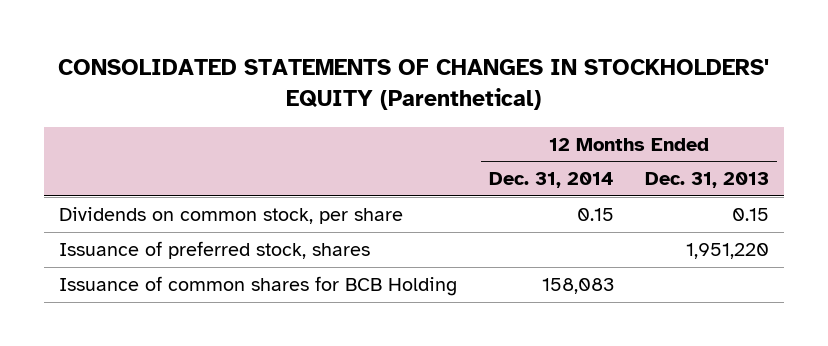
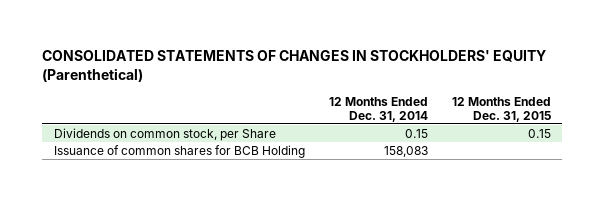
- | 12 Months Ended Dec. 31, 2014 | 12 Months Ended Dec. 31, 2013
+ | 12 Months Ended Dec. 31, 2014 | 12 Months Ended Dec. 31, 2015
- Dividends on common stock, per share | 0.15 | 0.15
- Issuance of preferred stock, shares | | 1,951,220
+ Dividends on common stock, per Share | 0.15 | 0.15

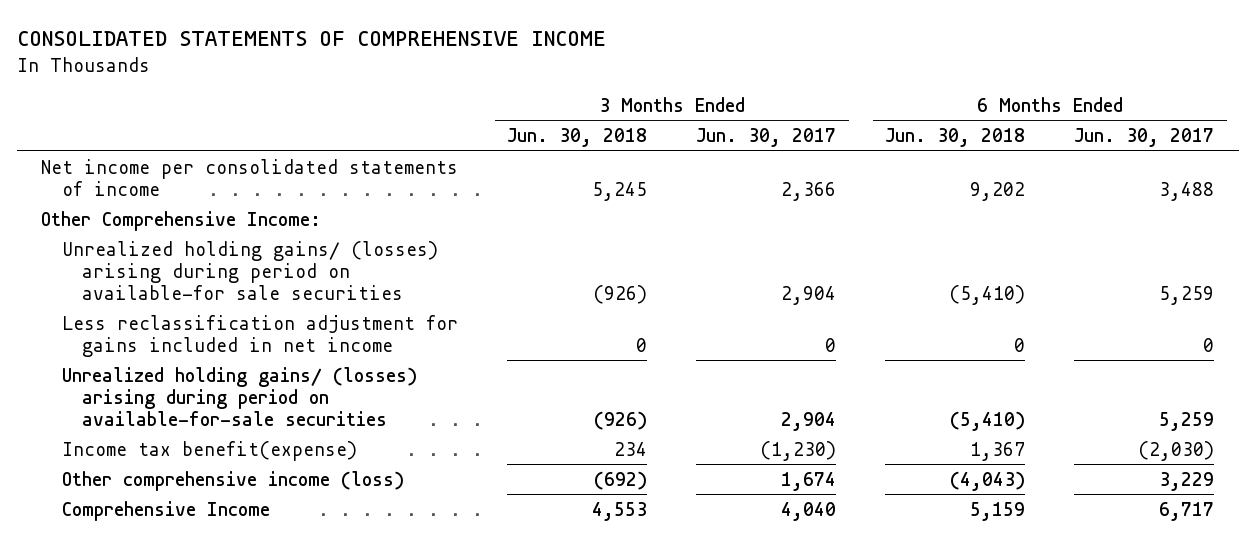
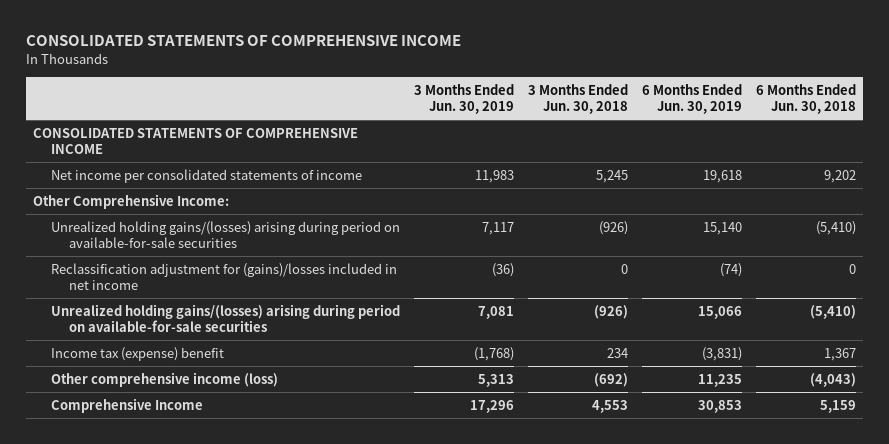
- | 3 Months Ended Jun. 30, 2018 | 3 Months Ended Jun. 30, 2017 | 6 Months Ended Jun. 30, 2018 | 6 Months Ended Jun. 30, 2017
+ | 3 Months Ended Jun. 30, 2019 | 3 Months Ended Jun. 30, 2018 | 6 Months Ended Jun. 30, 2019 | 6 Months Ended Jun. 30, 2018
+ CONSOLIDATED STATEMENTS OF COMPREHENSIVE INCOME
- Unrealized holding gains/ (losses) arising during period on available-for sale securities | (926) | 2,904 | (5,410) | 5,259
- Less reclassification adjustment for gains included in net income | 0 | 0 | 0 | 0
- Unrealized holding gains/ (losses) arising during period on available-for-sale securities | (926) | 2,904 | (5,410) | 5,259
- Income tax benefit(expense) | 234 | (1,230) | 1,367 | (2,030)
+ Unrealized holding gains/(losses) arising during period on available-for-sale securities | 7,117 | (926) | 15,140 | (5,410)
+ Reclassification adjustment for (gains)/losses included in net income | (36) | 0 | (74) | 0
+ Unrealized holding gains/(losses) arising during period on available-for-sale securities | 7,081 | (926) | 15,066 | (5,410)
+ Income tax (expense) benefit | (1,768) | 234 | (3,831) | 1,367

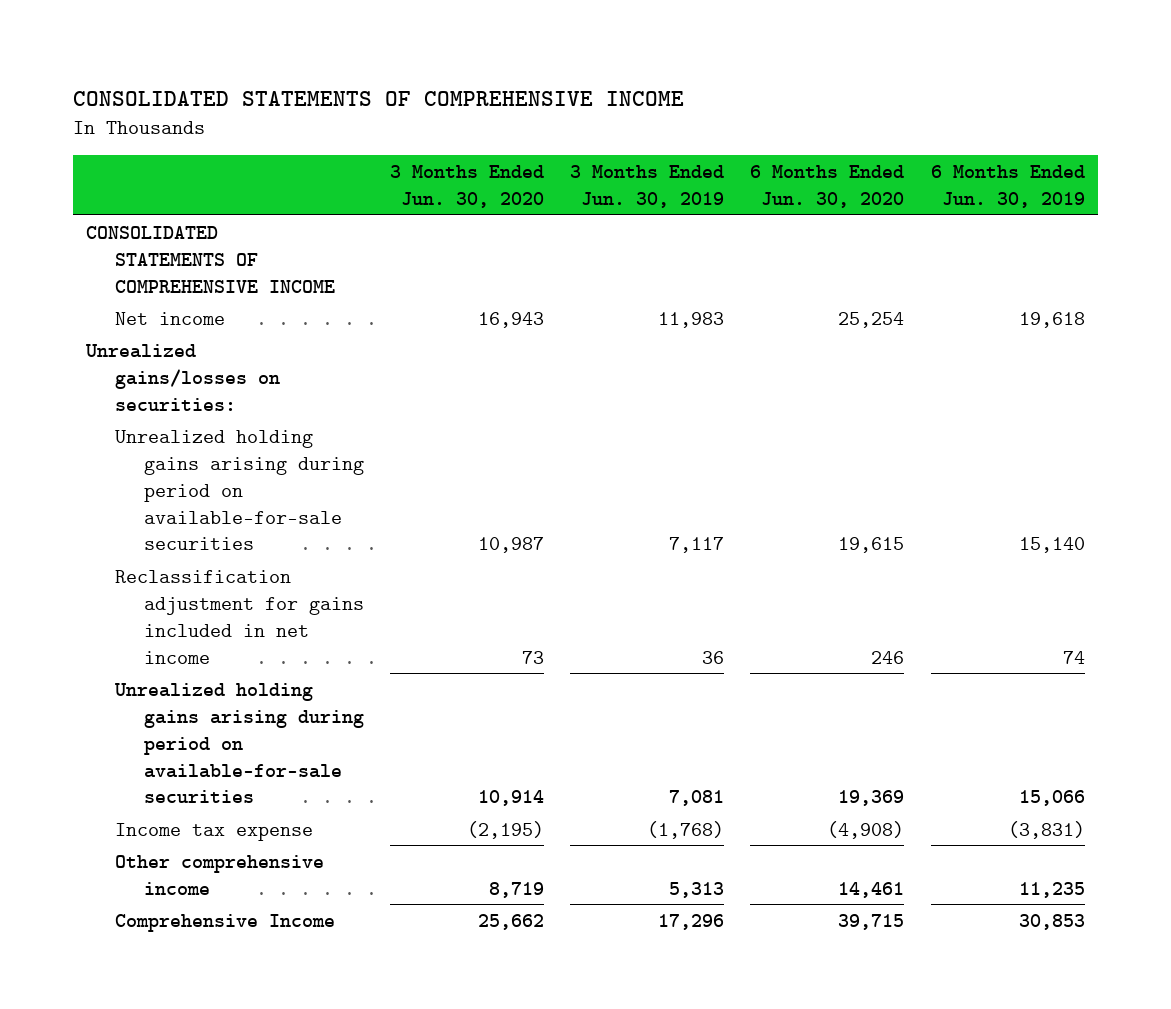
- | 3 Months Ended Jun. 30, 2019 | 3 Months Ended Jun. 30, 2018 | 6 Months Ended Jun. 30, 2019 | 6 Months Ended Jun. 30, 2018
+ | 3 Months Ended Jun. 30, 2020 | 3 Months Ended Jun. 30, 2019 | 6 Months Ended Jun. 30, 2020 | 6 Months Ended Jun. 30, 2019
- Net income per consolidated statements of income | 11,983 | 5,245 | 19,618 | 9,202
- Other Comprehensive Income:
- Unrealized holding gains/(losses) arising during period on available-for-sale securities | 7,117 | (926) | 15,140 | (5,410)
- Reclassification adjustment for (gains)/losses included in net income | (36) | 0 | (74) | 0
- Unrealized holding gains/(losses) arising during period on available-for-sale securities | 7,081 | (926) | 15,066 | (5,410)
- Income tax (expense) benefit | (1,768) | 234 | (3,831) | 1,367
- Other comprehensive income (loss) | 5,313 | (692) | 11,235 | (4,043)
+ Net income | 16,943 | 11,983 | 25,254 | 19,618
+ Unrealized gains/losses on securities:
+ Unrealized holding gains arising during period on available-for-sale securities | 10,987 | 7,117 | 19,615 | 15,140
+ Reclassification adjustment for gains included in net income | 73 | 36 | 246 | 74
+ Unrealized holding gains arising during period on available-for-sale securities | 10,914 | 7,081 | 19,369 | 15,066
+ Income tax expense | (2,195) | (1,768) | (4,908) | (3,831)
+ Other comprehensive income | 8,719 | 5,313 | 14,461 | 11,235

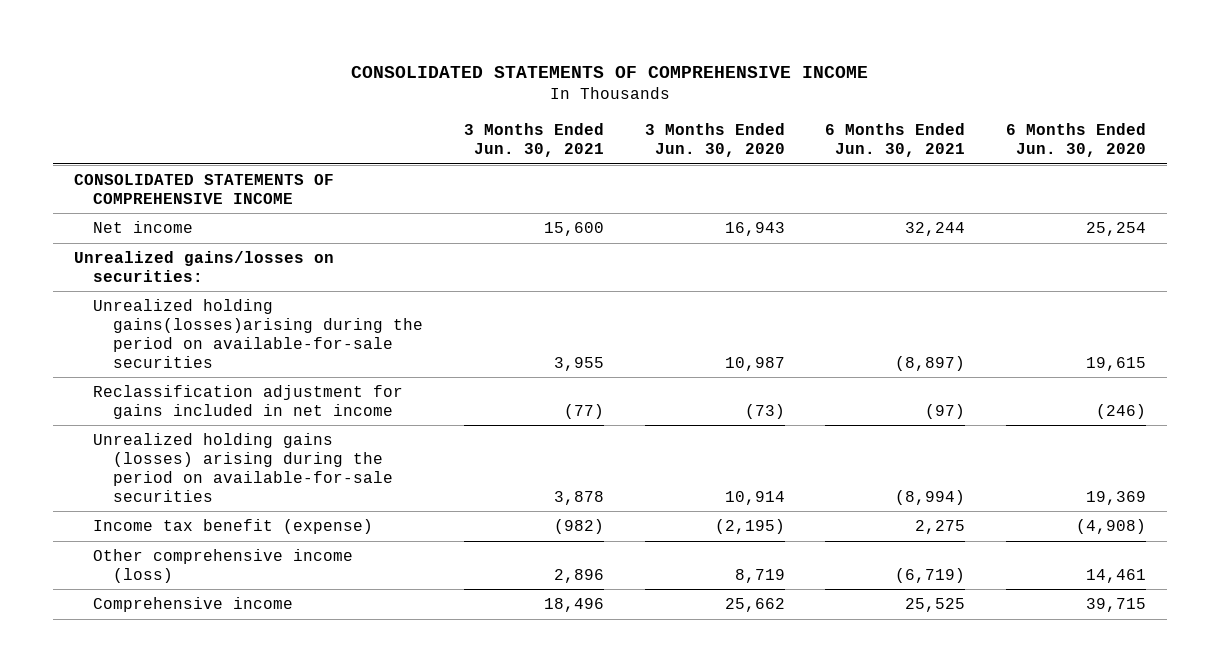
- | 3 Months Ended Jun. 30, 2020 | 3 Months Ended Jun. 30, 2019 | 6 Months Ended Jun. 30, 2020 | 6 Months Ended Jun. 30, 2019
+ | 3 Months Ended Jun. 30, 2021 | 3 Months Ended Jun. 30, 2020 | 6 Months Ended Jun. 30, 2021 | 6 Months Ended Jun. 30, 2020
- Unrealized holding gains arising during period on available-for-sale securities | 10,987 | 7,117 | 19,615 | 15,140
- Reclassification adjustment for gains included in net income | 73 | 36 | 246 | 74
- Unrealized holding gains arising during period on available-for-sale securities | 10,914 | 7,081 | 19,369 | 15,066
- Income tax expense | (2,195) | (1,768) | (4,908) | (3,831)
- Other comprehensive income | 8,719 | 5,313 | 14,461 | 11,235
- Comprehensive Income | 25,662 | 17,296 | 39,715 | 30,853
+ Unrealized holding gains(losses)arising during the period on available-for-sale securities | 3,955 | 10,987 | (8,897) | 19,615
+ Reclassification adjustment for gains included in net income | (77) | (73) | (97) | (246)
+ Unrealized holding gains (losses) arising during the period on available-for-sale securities | 3,878 | 10,914 | (8,994) | 19,369
+ Income tax benefit (expense) | (982) | (2,195) | 2,275 | (4,908)
+ Other comprehensive income (loss) | 2,896 | 8,719 | (6,719) | 14,461
+ Comprehensive income | 18,496 | 25,662 | 25,525 | 39,715

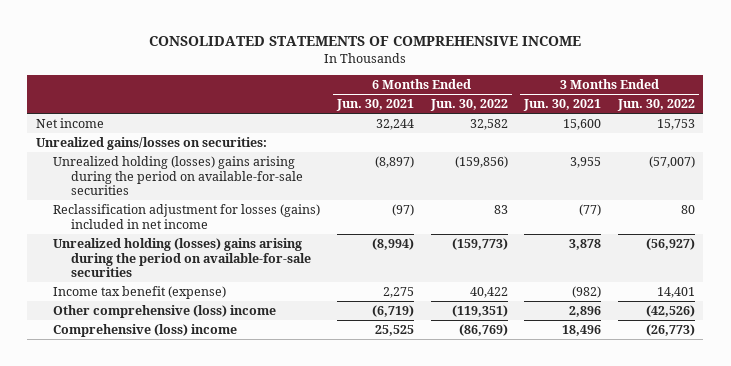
- | 3 Months Ended Jun. 30, 2021 | 3 Months Ended Jun. 30, 2020 | 6 Months Ended Jun. 30, 2021 | 6 Months Ended Jun. 30, 2020
+ | 6 Months Ended Jun. 30, 2021 | 6 Months Ended Jun. 30, 2022 | 3 Months Ended Jun. 30, 2021 | 3 Months Ended Jun. 30, 2022
- CONSOLIDATED STATEMENTS OF COMPREHENSIVE INCOME
- Unrealized holding gains(losses)arising during the period on available-for-sale securities | 3,955 | 10,987 | (8,897) | 19,615
- Reclassification adjustment for gains included in net income | (77) | (73) | (97) | (246)
- Unrealized holding gains (losses) arising during the period on available-for-sale securities | 3,878 | 10,914 | (8,994) | 19,369
+ Unrealized holding (losses) gains arising during the period on available-for-sale securities | (8,897) | (159,856) | 3,955 | (57,007)
+ Reclassification adjustment for losses (gains) included in net income | (97) | 83 | (77) | 80
+ Unrealized holding (losses) gains arising during the period on available-for-sale securities | (8,994) | (159,773) | 3,878 | (56,927)
- Other comprehensive income (loss) | 2,896 | 8,719 | (6,719) | 14,461
- Comprehensive income | 18,496 | 25,662 | 25,525 | 39,715
+ Other comprehensive (loss) income | (6,719) | (119,351) | 2,896 | (42,526)
+ Comprehensive (loss) income | 25,525 | (86,769) | 18,496 | (26,773)

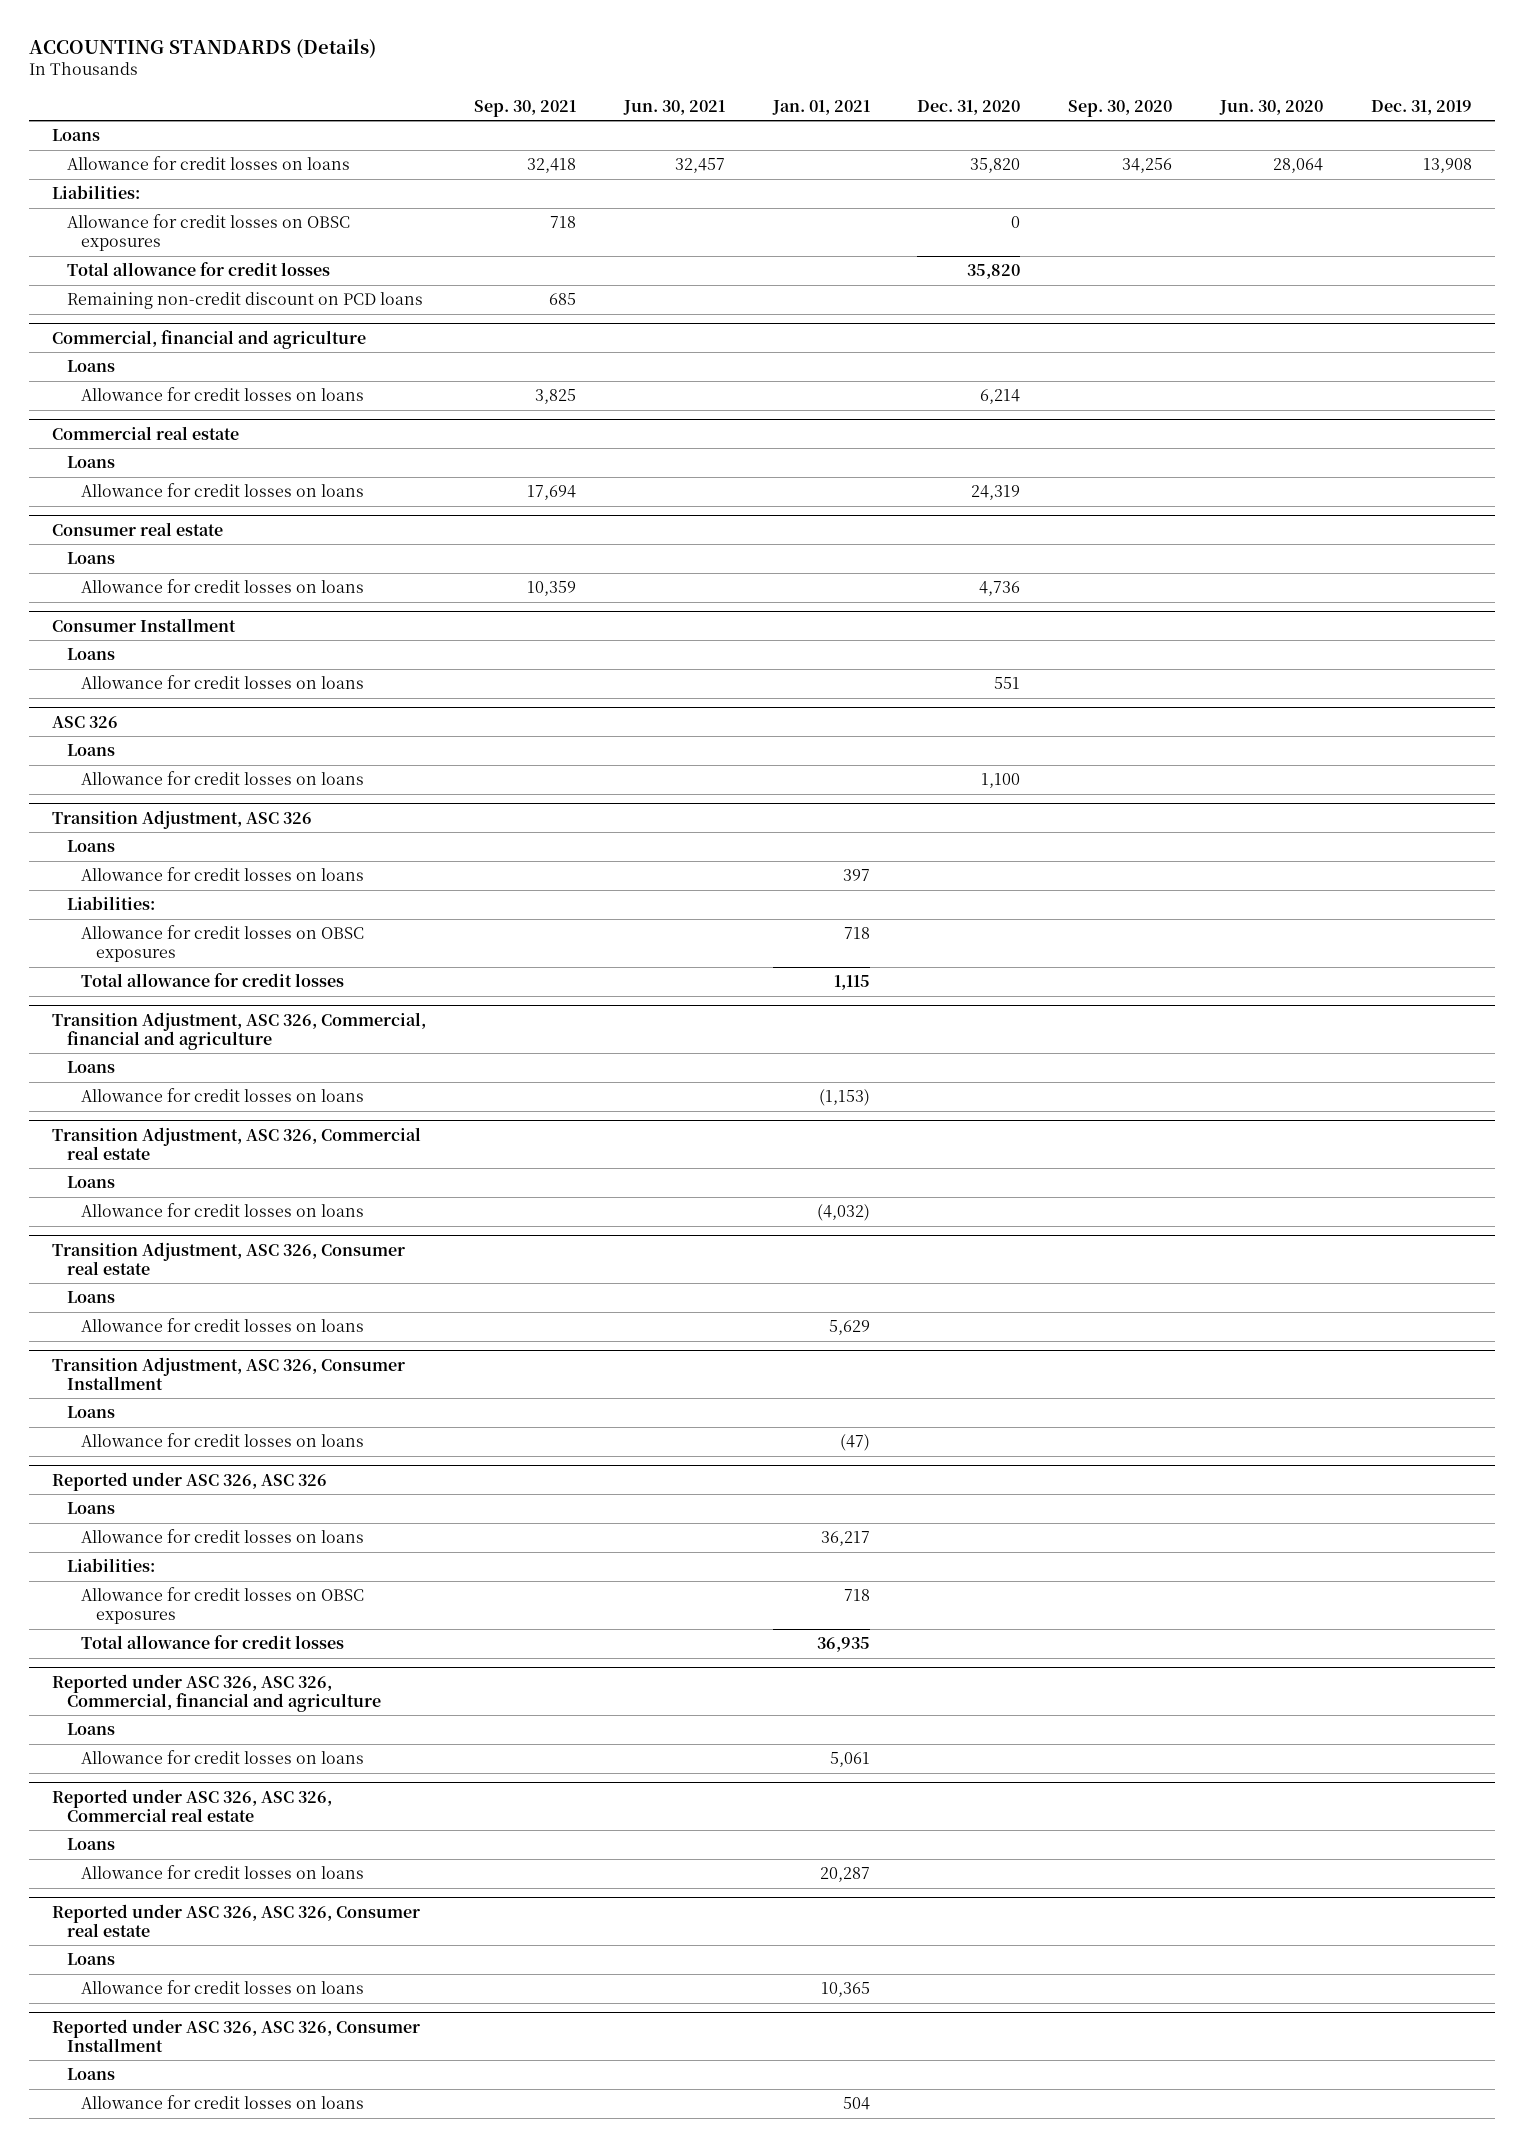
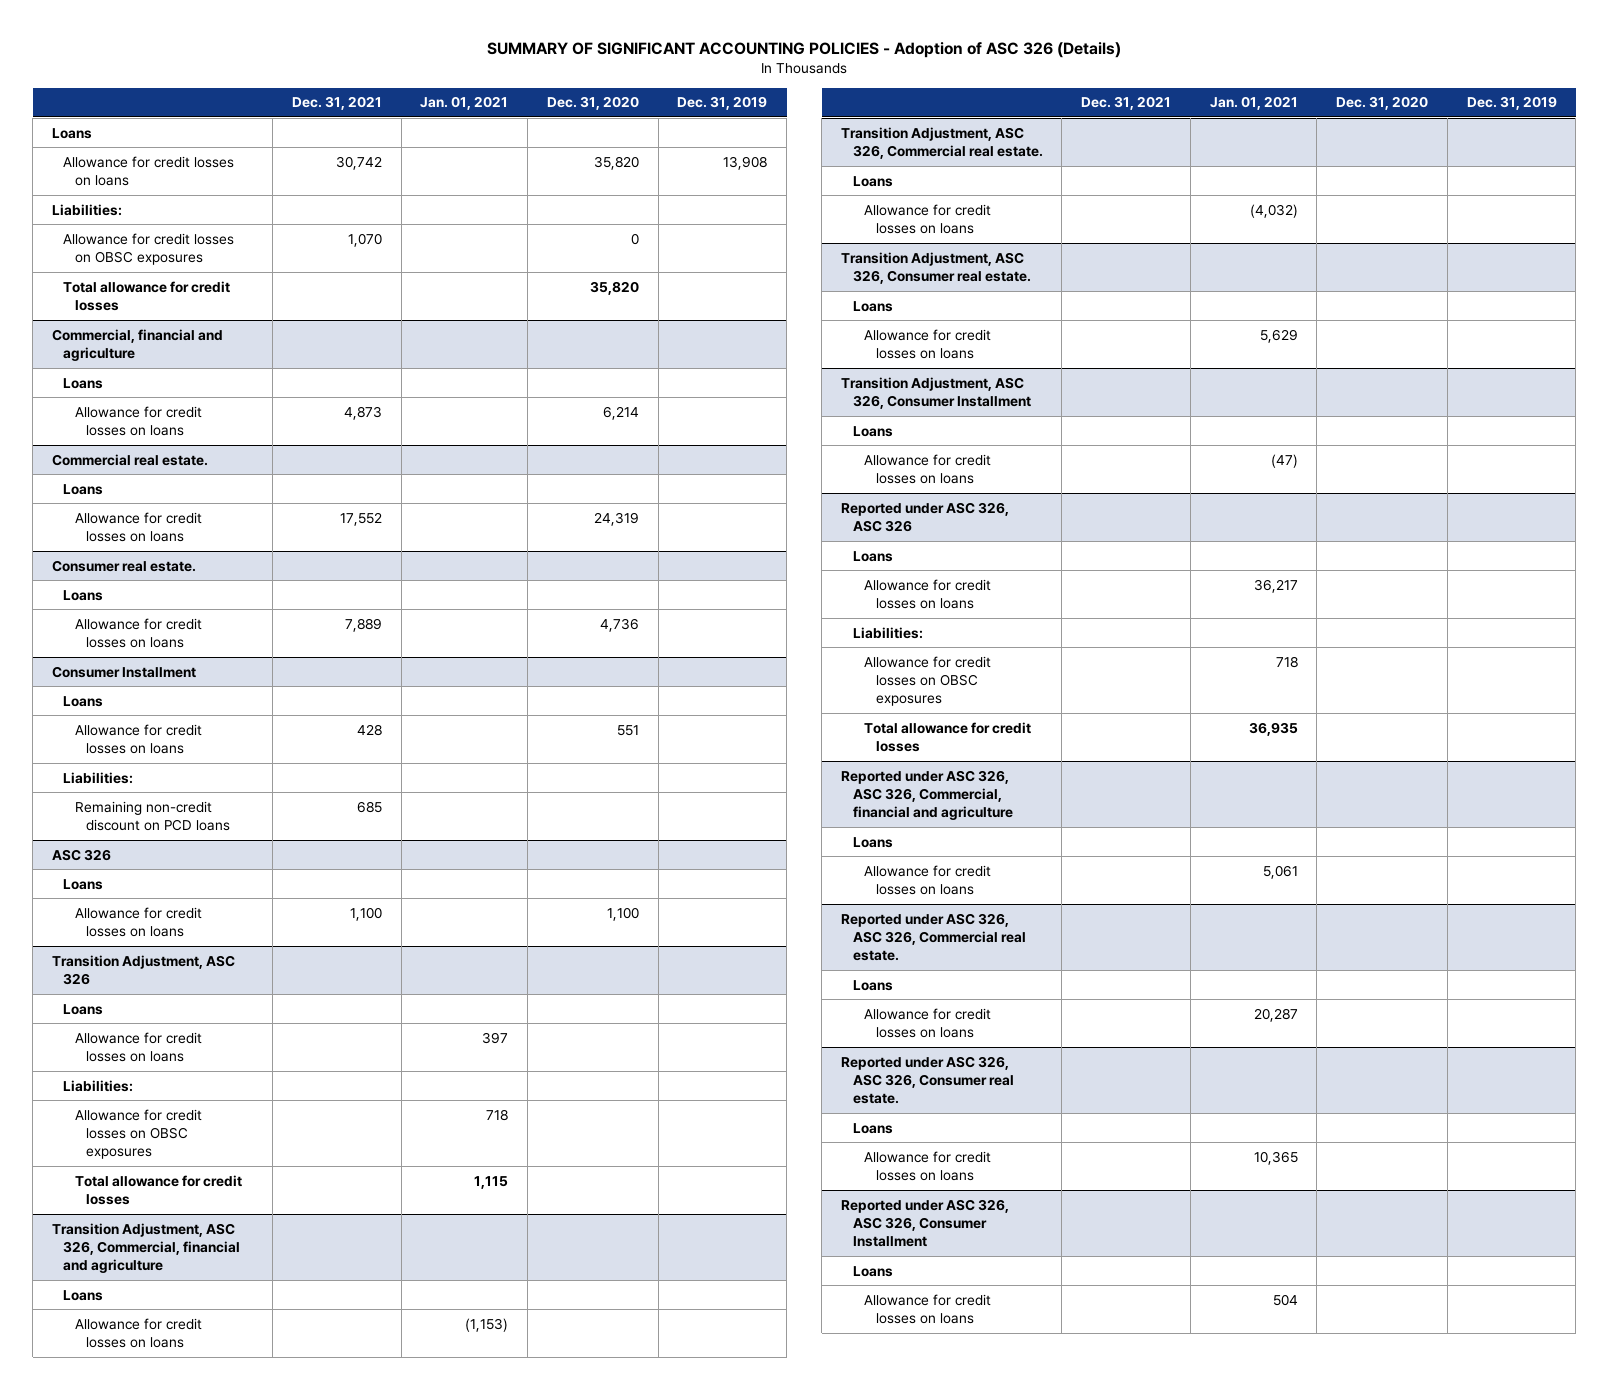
- ACCOUNTING STANDARDS (Details)
+ SUMMARY OF SIGNIFICANT ACCOUNTING POLICIES - Adoption of ASC 326 (Details)
- | Sep. 30, 2021 | Jun. 30, 2021 | Jan. 01, 2021 | Dec. 31, 2020 | Sep. 30, 2020 | Jun. 30, 2020 | Dec. 31, 2019
+ | Dec. 31, 2021 | Jan. 01, 2021 | Dec. 31, 2020 | Dec. 31, 2019
- Remaining non-credit discount on PCD loans | 685 | | | | | |
- Commercial real estate
+ Commercial real estate.
- Consumer real estate
+ Consumer real estate.
@ Consumer Installment
+ Liabilities:
+ Remaining non-credit discount on PCD loans | 685 | | |
- Transition Adjustment, ASC 326, Commercial real estate
+ Transition Adjustment, ASC 326, Commercial real estate.
- Transition Adjustment, ASC 326, Consumer real estate
+ Transition Adjustment, ASC 326, Consumer real estate.
- Reported under ASC 326, ASC 326, Commercial real estate
+ Reported under ASC 326, ASC 326, Commercial real estate.
- Reported under ASC 326, ASC 326, Consumer real estate
+ Reported under ASC 326, ASC 326, Consumer real estate.

